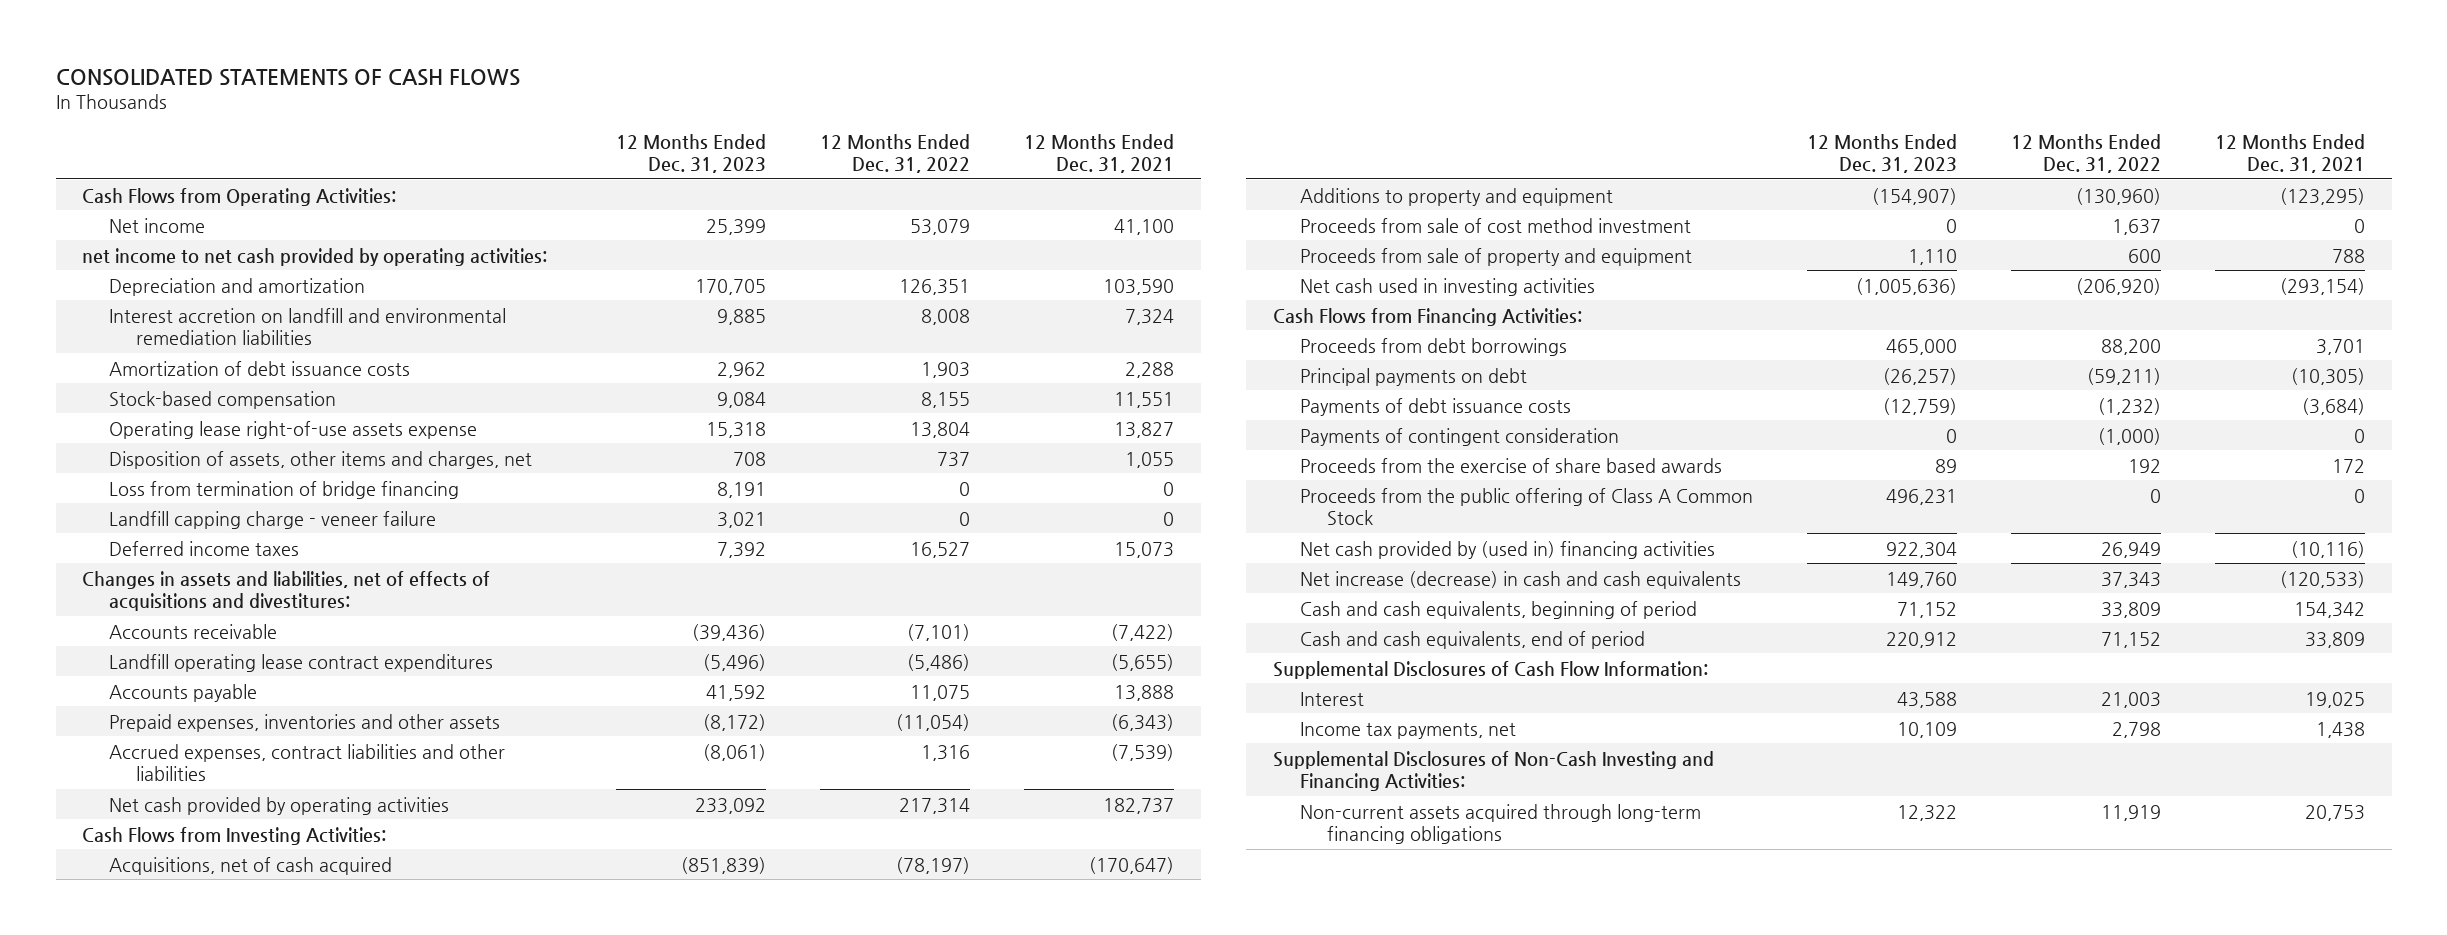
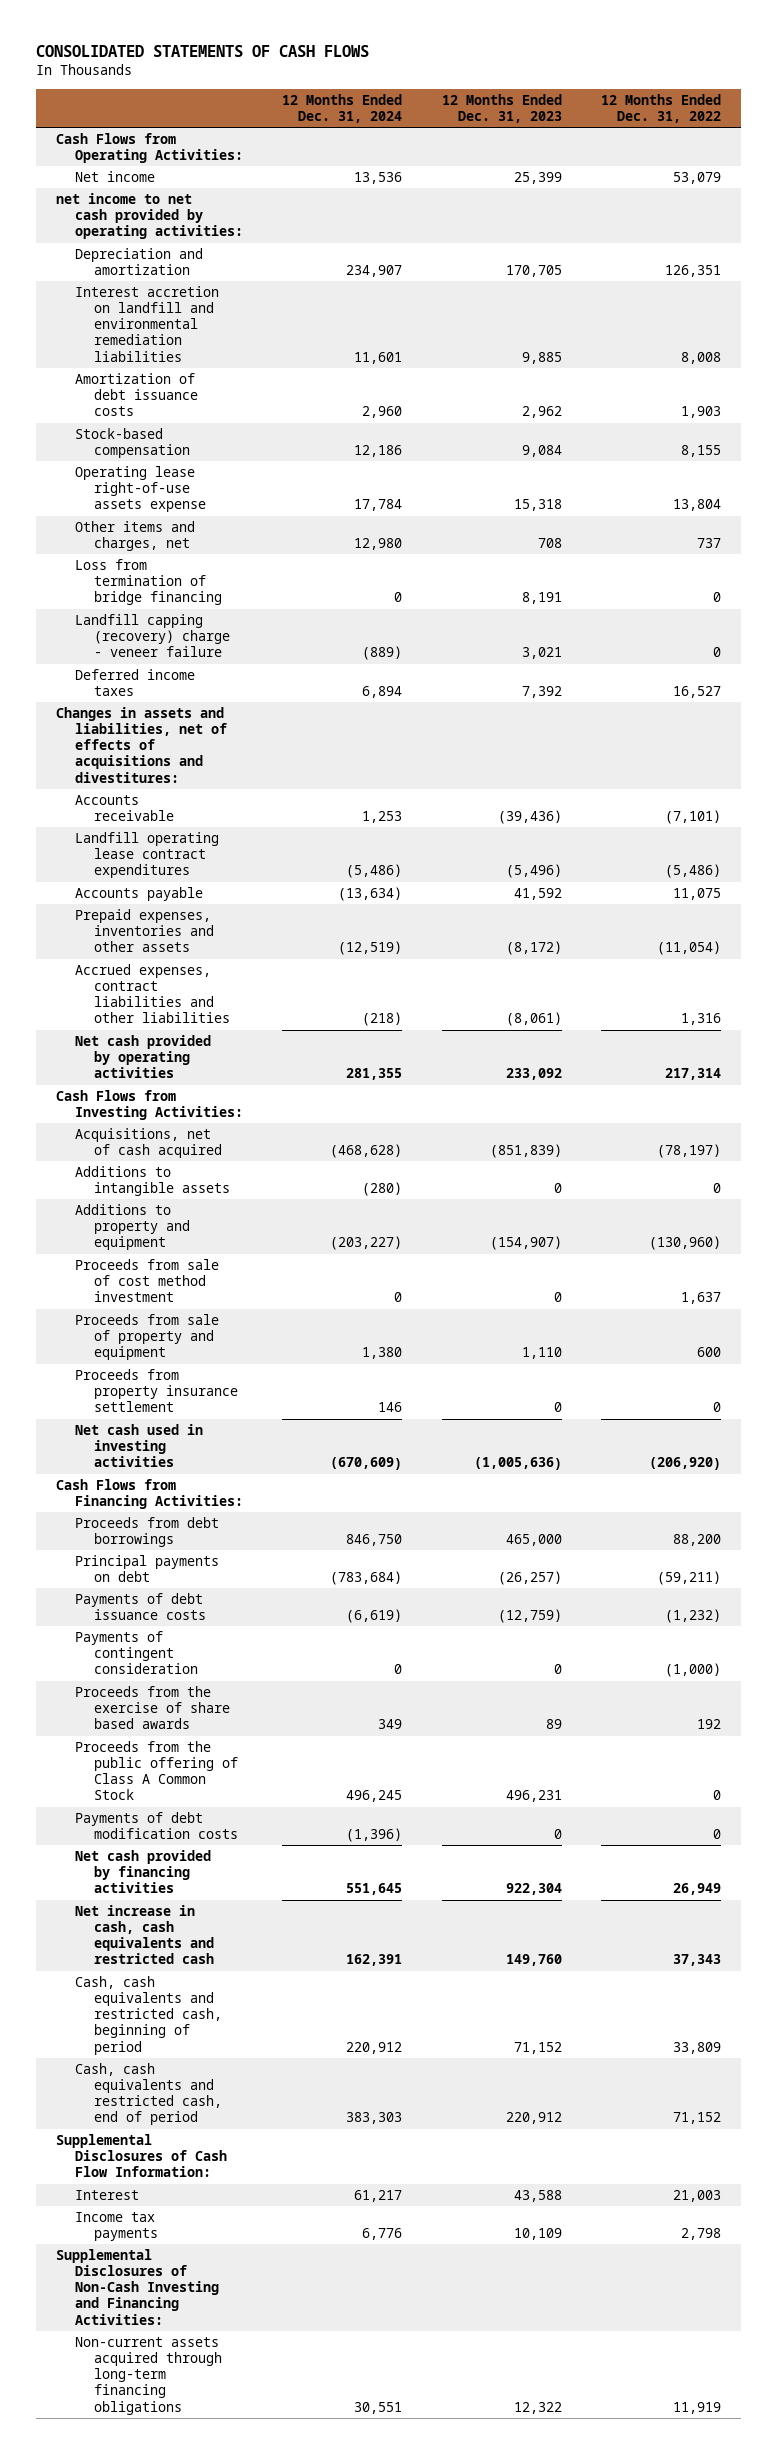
- | 12 Months Ended Dec. 31, 2023 | 12 Months Ended Dec. 31, 2022 | 12 Months Ended Dec. 31, 2021
+ | 12 Months Ended Dec. 31, 2024 | 12 Months Ended Dec. 31, 2023 | 12 Months Ended Dec. 31, 2022
- Disposition of assets, other items and charges, net | 708 | 737 | 1,055
+ Other items and charges, net | 12,980 | 708 | 737
- Landfill capping charge - veneer failure | 3,021 | 0 | 0
+ Landfill capping (recovery) charge - veneer failure | (889) | 3,021 | 0
+ Additions to intangible assets | (280) | 0 | 0
+ Proceeds from property insurance settlement | 146 | 0 | 0
- Net cash provided by (used in) financing activities | 922,304 | 26,949 | (10,116)
- Net increase (decrease) in cash and cash equivalents | 149,760 | 37,343 | (120,533)
- Cash and cash equivalents, beginning of period | 71,152 | 33,809 | 154,342
- Cash and cash equivalents, end of period | 220,912 | 71,152 | 33,809
+ Payments of debt modification costs | (1,396) | 0 | 0
+ Net cash provided by financing activities | 551,645 | 922,304 | 26,949
+ Net increase in cash, cash equivalents and restricted cash | 162,391 | 149,760 | 37,343
+ Cash, cash equivalents and restricted cash, beginning of period | 220,912 | 71,152 | 33,809
+ Cash, cash equivalents and restricted cash, end of period | 383,303 | 220,912 | 71,152
- Income tax payments, net | 10,109 | 2,798 | 1,438
+ Income tax payments | 6,776 | 10,109 | 2,798

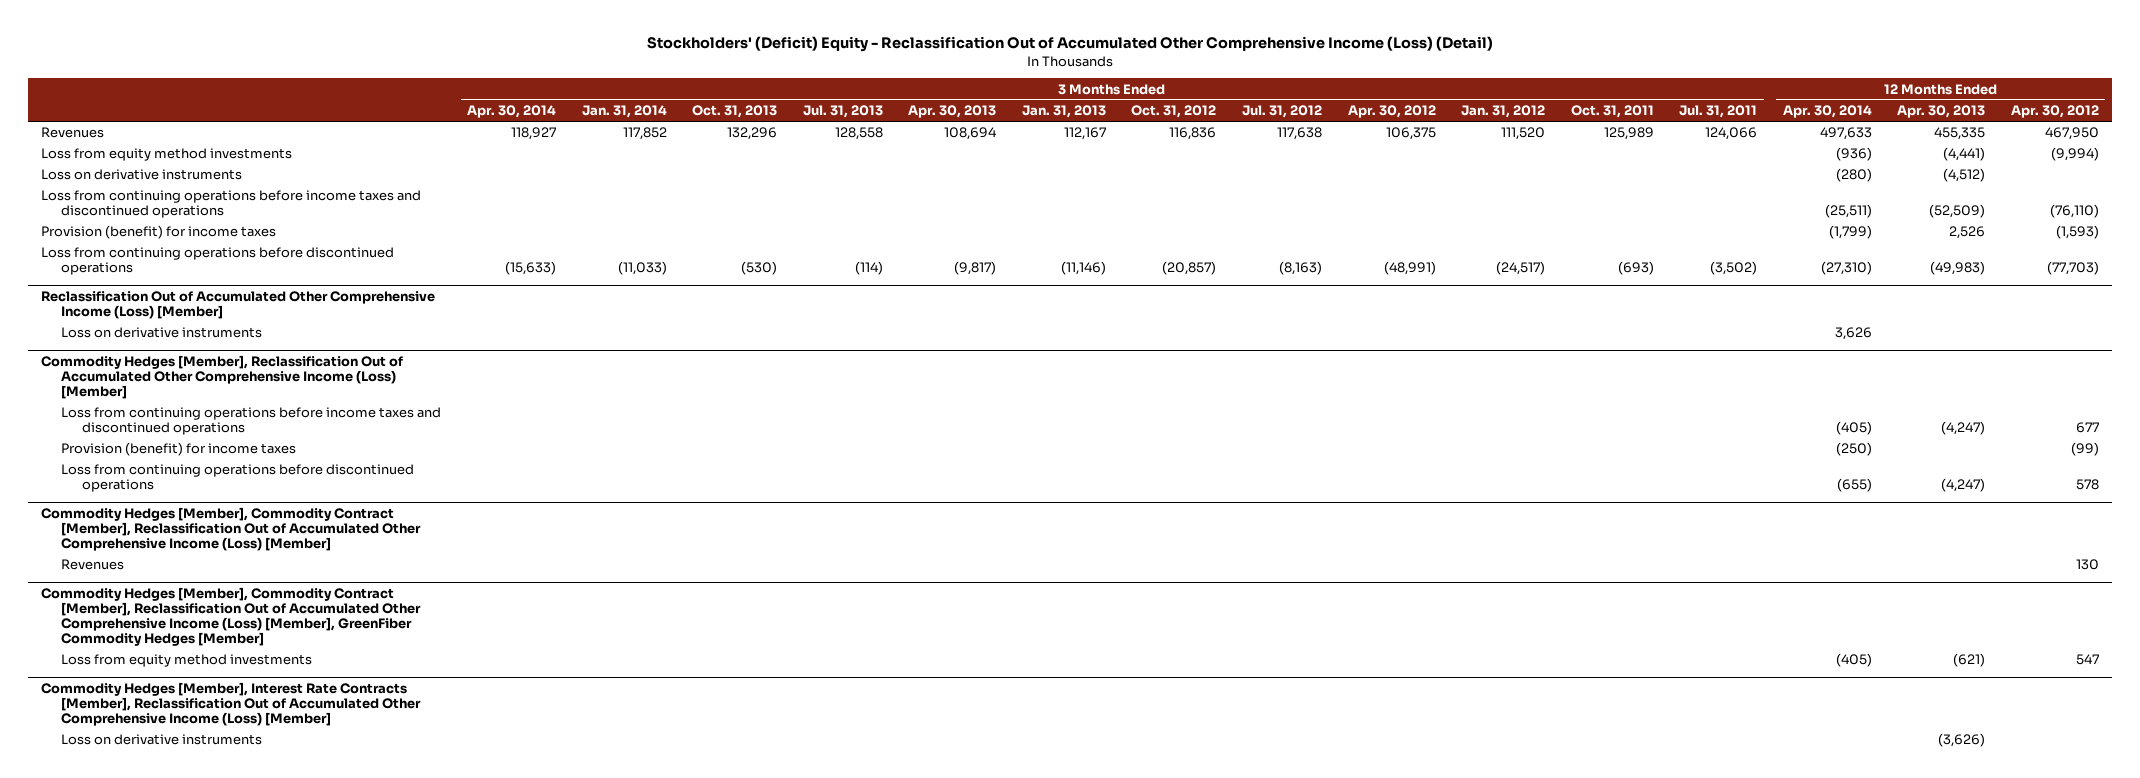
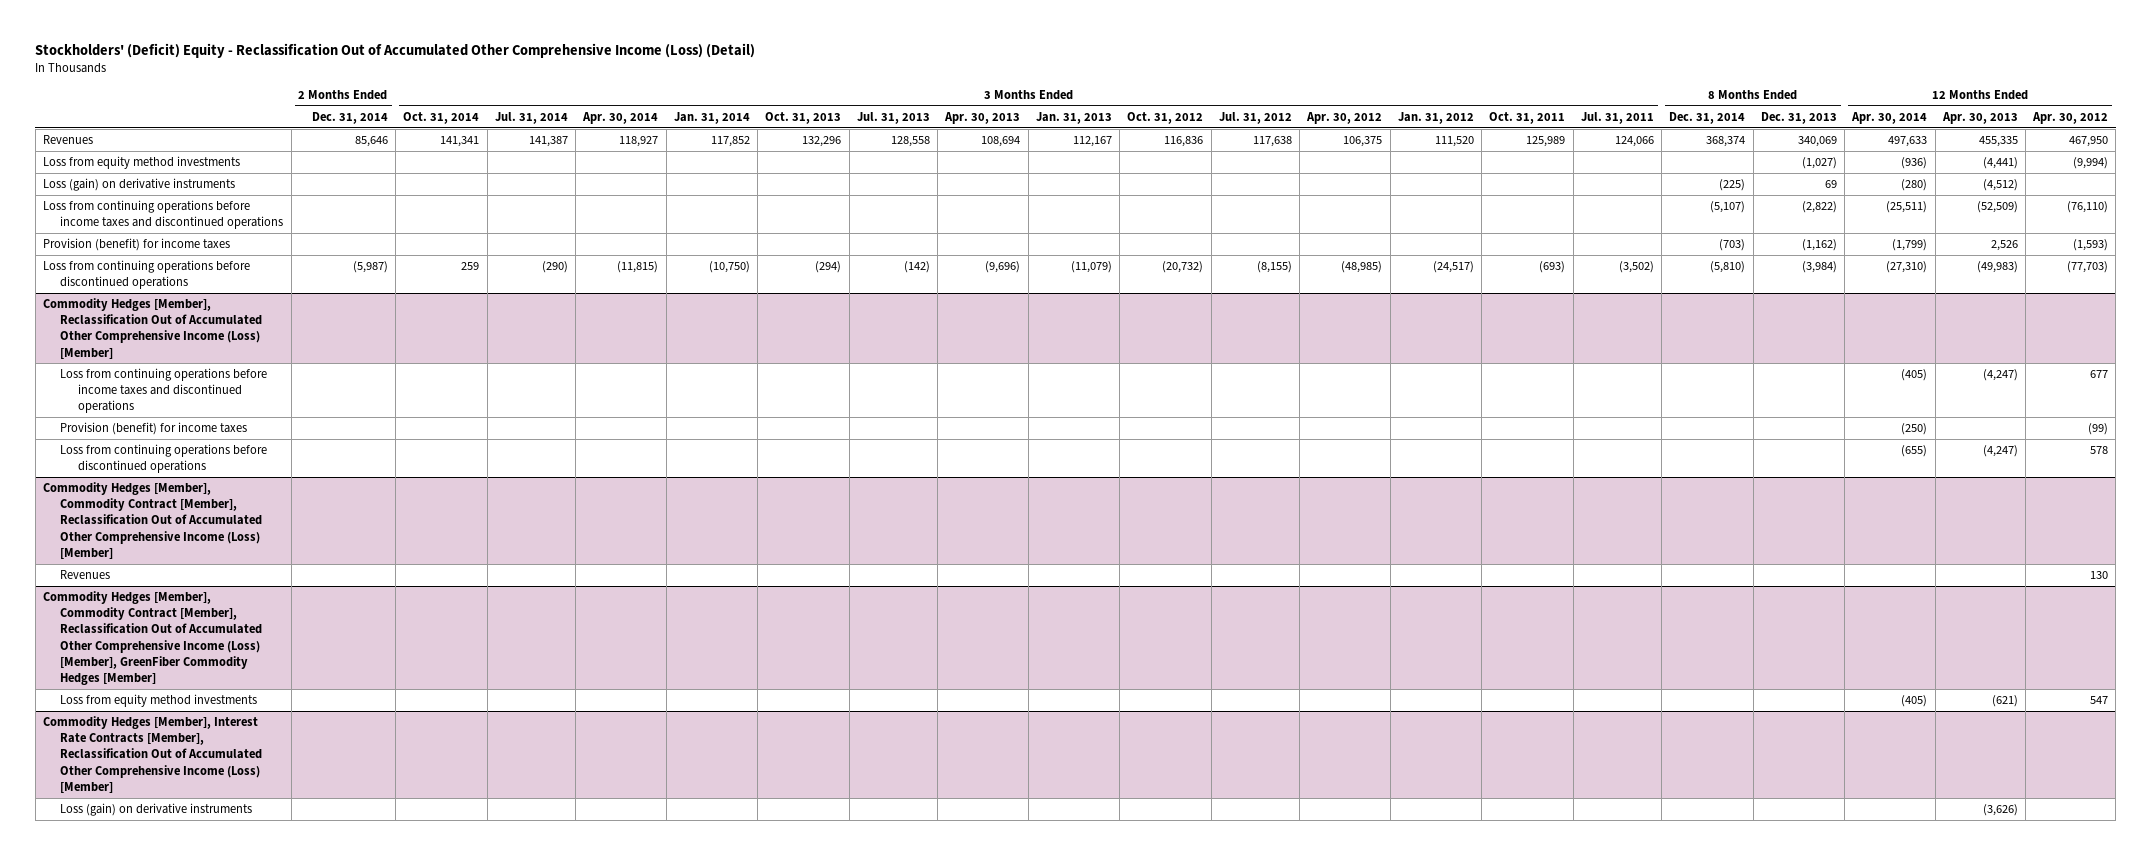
- | 3 Months Ended Apr. 30, 2014 | 3 Months Ended Jan. 31, 2014 | 3 Months Ended Oct. 31, 2013 | 3 Months Ended Jul. 31, 2013 | 3 Months Ended Apr. 30, 2013 | 3 Months Ended Jan. 31, 2013 | 3 Months Ended Oct. 31, 2012 | 3 Months Ended Jul. 31, 2012 | 3 Months Ended Apr. 30, 2012 | 3 Months Ended Jan. 31, 2012 | 3 Months Ended Oct. 31, 2011 | 3 Months Ended Jul. 31, 2011 | 12 Months Ended Apr. 30, 2014 | 12 Months Ended Apr. 30, 2013 | 12 Months Ended Apr. 30, 2012
+ | 2 Months Ended Dec. 31, 2014 | 3 Months Ended Oct. 31, 2014 | 3 Months Ended Jul. 31, 2014 | 3 Months Ended Apr. 30, 2014 | 3 Months Ended Jan. 31, 2014 | 3 Months Ended Oct. 31, 2013 | 3 Months Ended Jul. 31, 2013 | 3 Months Ended Apr. 30, 2013 | 3 Months Ended Jan. 31, 2013 | 3 Months Ended Oct. 31, 2012 | 3 Months Ended Jul. 31, 2012 | 3 Months Ended Apr. 30, 2012 | 3 Months Ended Jan. 31, 2012 | 3 Months Ended Oct. 31, 2011 | 3 Months Ended Jul. 31, 2011 | 8 Months Ended Dec. 31, 2014 | 8 Months Ended Dec. 31, 2013 | 12 Months Ended Apr. 30, 2014 | 12 Months Ended Apr. 30, 2013 | 12 Months Ended Apr. 30, 2012
- Loss on derivative instruments | | | | | | | | | | | | | (280) | (4,512) |
+ Loss (gain) on derivative instruments | | | | | | | | | | | | | | | | (225) | 69 | (280) | (4,512) |
- Loss from continuing operations before discontinued operations | (15,633) | (11,033) | (530) | (114) | (9,817) | (11,146) | (20,857) | (8,163) | (48,991) | (24,517) | (693) | (3,502) | (27,310) | (49,983) | (77,703)
- Reclassification Out of Accumulated Other Comprehensive Income (Loss) [Member]
- Loss on derivative instruments | | | | | | | | | | | | | 3,626 | |
+ Loss from continuing operations before discontinued operations | (5,987) | 259 | (290) | (11,815) | (10,750) | (294) | (142) | (9,696) | (11,079) | (20,732) | (8,155) | (48,985) | (24,517) | (693) | (3,502) | (5,810) | (3,984) | (27,310) | (49,983) | (77,703)
@ Commodity Hedges [Member], Interest Rate Contracts [Member], Reclassification Out of Accumulated Other Comprehensive Income (Loss) [Member]
- Loss on derivative instruments | | | | | | | | | | | | | | (3,626) |
+ Loss (gain) on derivative instruments | | | | | | | | | | | | | | | | | | | (3,626) |

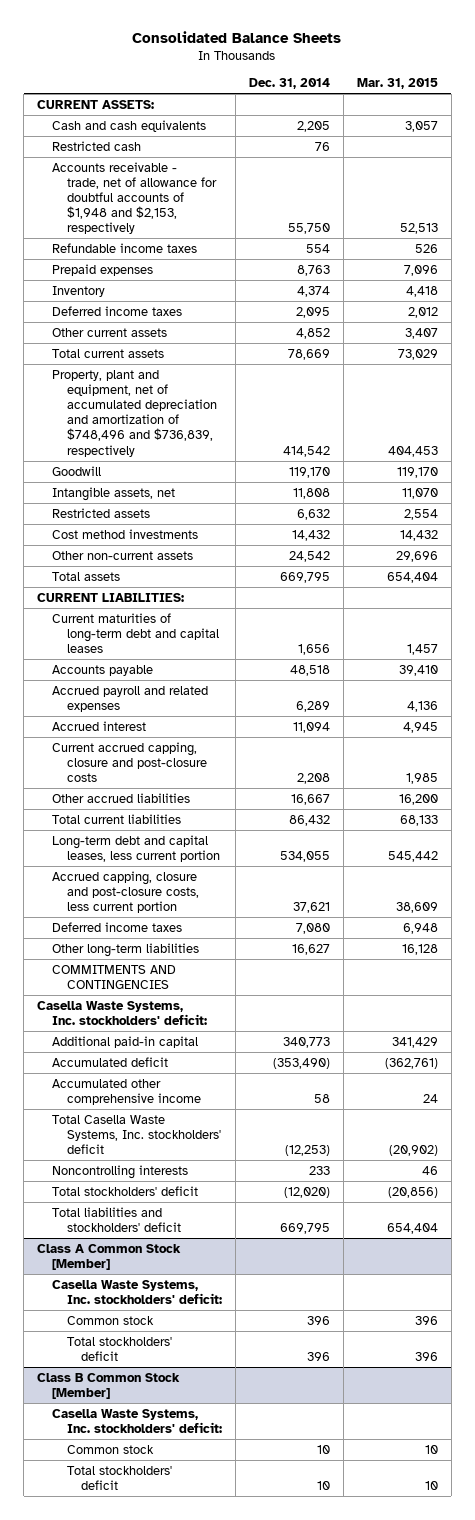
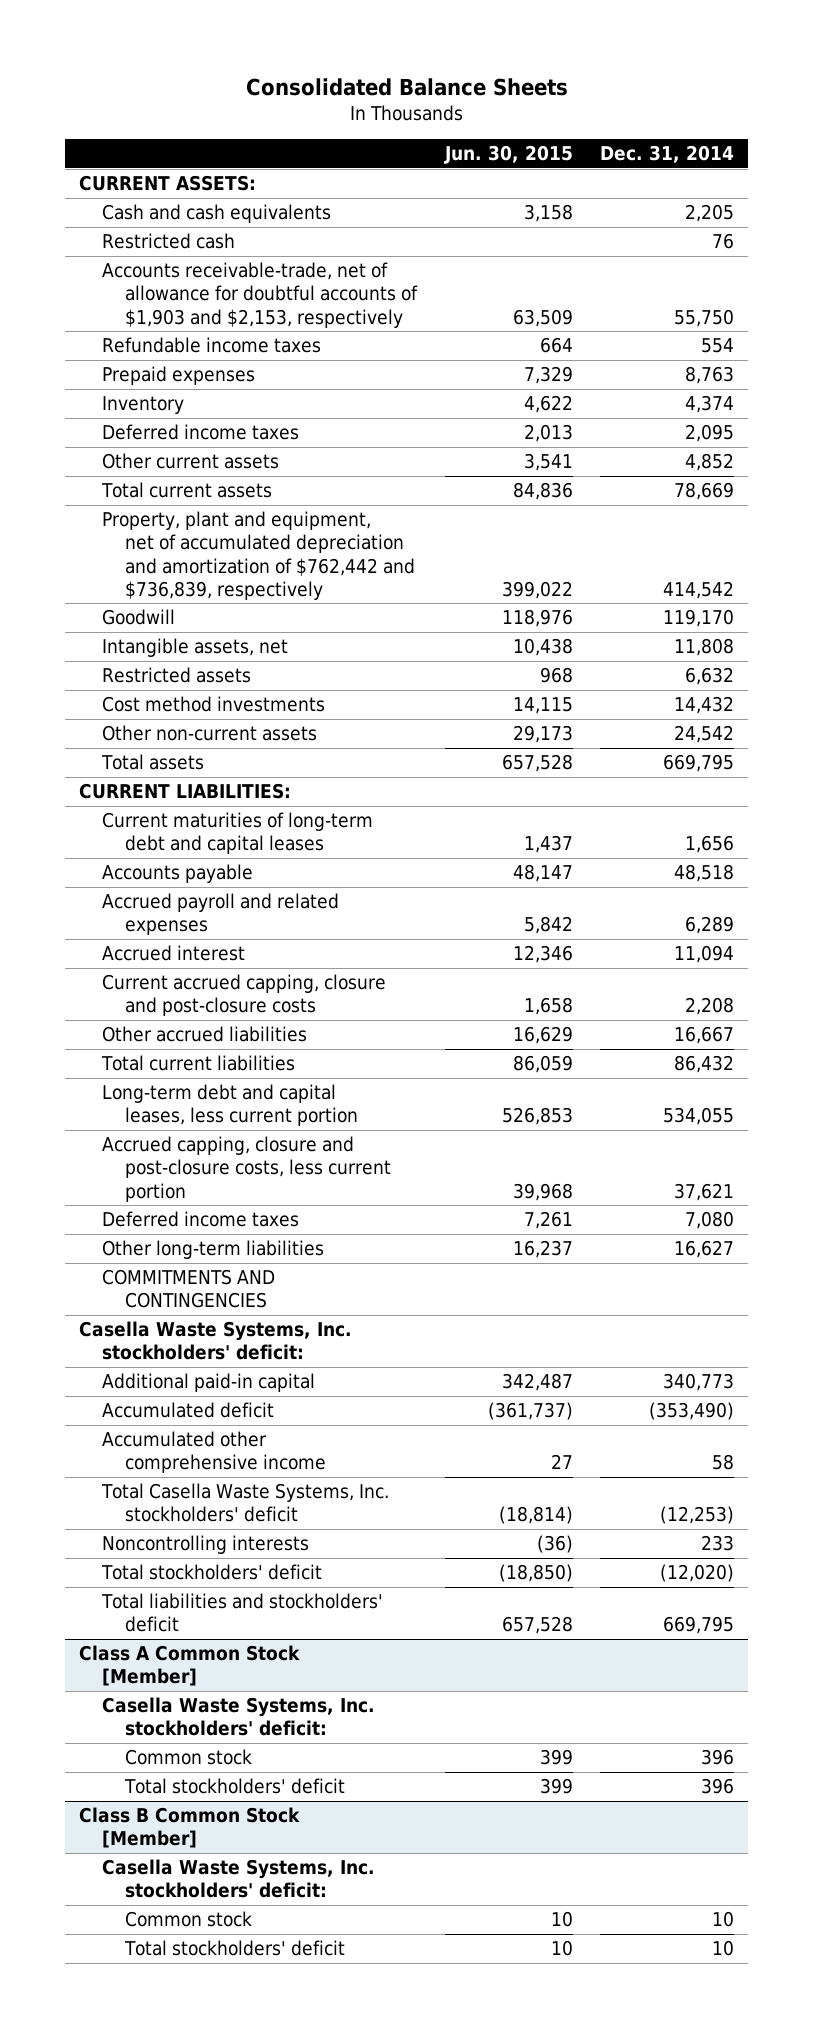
- | Dec. 31, 2014 | Mar. 31, 2015
+ | Jun. 30, 2015 | Dec. 31, 2014
- Accounts receivable - trade, net of allowance for doubtful accounts of $1,948 and $2,153, respectively | 55,750 | 52,513
+ Accounts receivable-trade, net of allowance for doubtful accounts of $1,903 and $2,153, respectively | 63,509 | 55,750
- Property, plant and equipment, net of accumulated depreciation and amortization of $748,496 and $736,839, respectively | 414,542 | 404,453
+ Property, plant and equipment, net of accumulated depreciation and amortization of $762,442 and $736,839, respectively | 399,022 | 414,542

